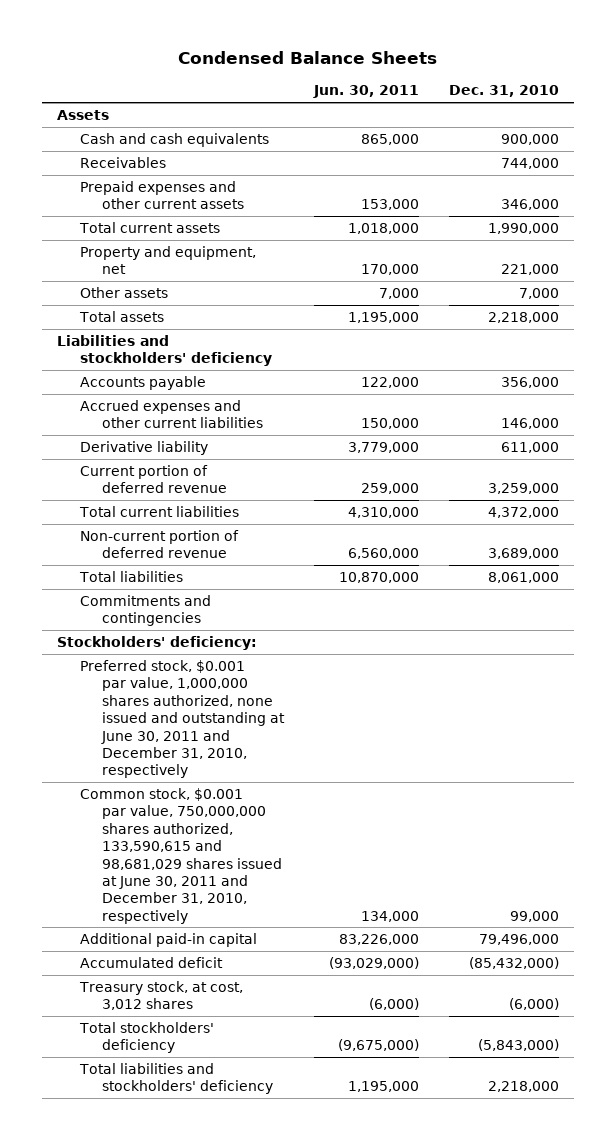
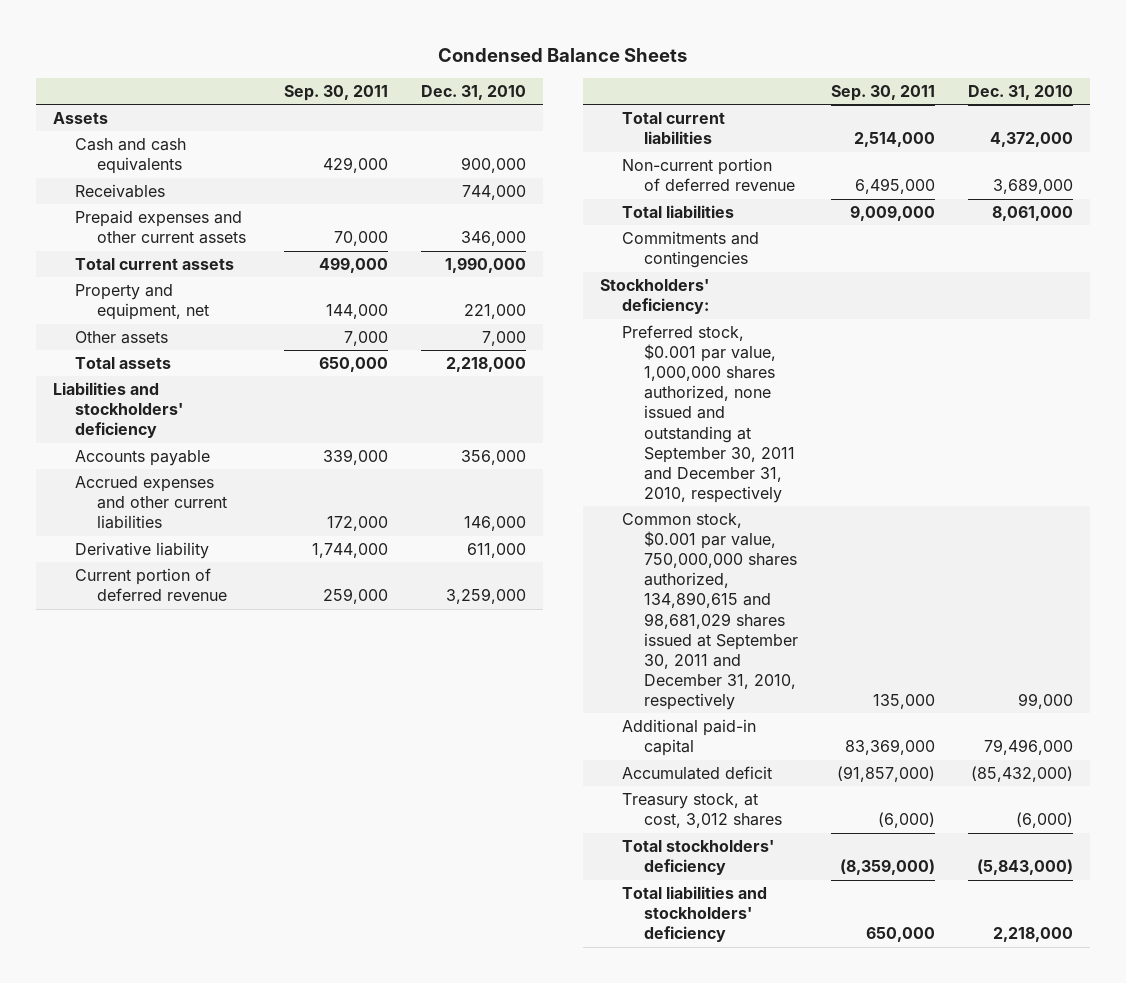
- | Jun. 30, 2011 | Dec. 31, 2010
+ | Sep. 30, 2011 | Dec. 31, 2010
- Preferred stock, $0.001 par value, 1,000,000 shares authorized, none issued and outstanding at June 30, 2011 and December 31, 2010, respectively
- Common stock, $0.001 par value, 750,000,000 shares authorized, 133,590,615 and 98,681,029 shares issued at June 30, 2011 and December 31, 2010, respectively | 134,000 | 99,000
+ Preferred stock, $0.001 par value, 1,000,000 shares authorized, none issued and outstanding at September 30, 2011 and December 31, 2010, respectively
+ Common stock, $0.001 par value, 750,000,000 shares authorized, 134,890,615 and 98,681,029 shares issued at September 30, 2011 and December 31, 2010, respectively | 135,000 | 99,000

